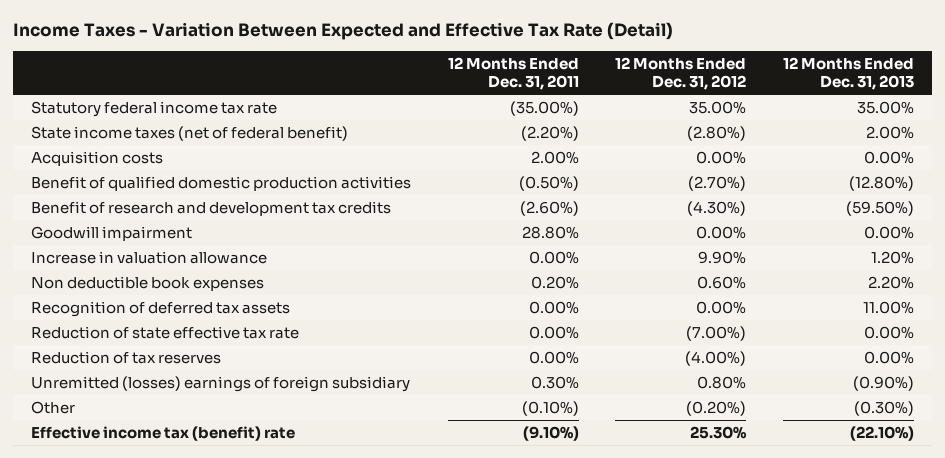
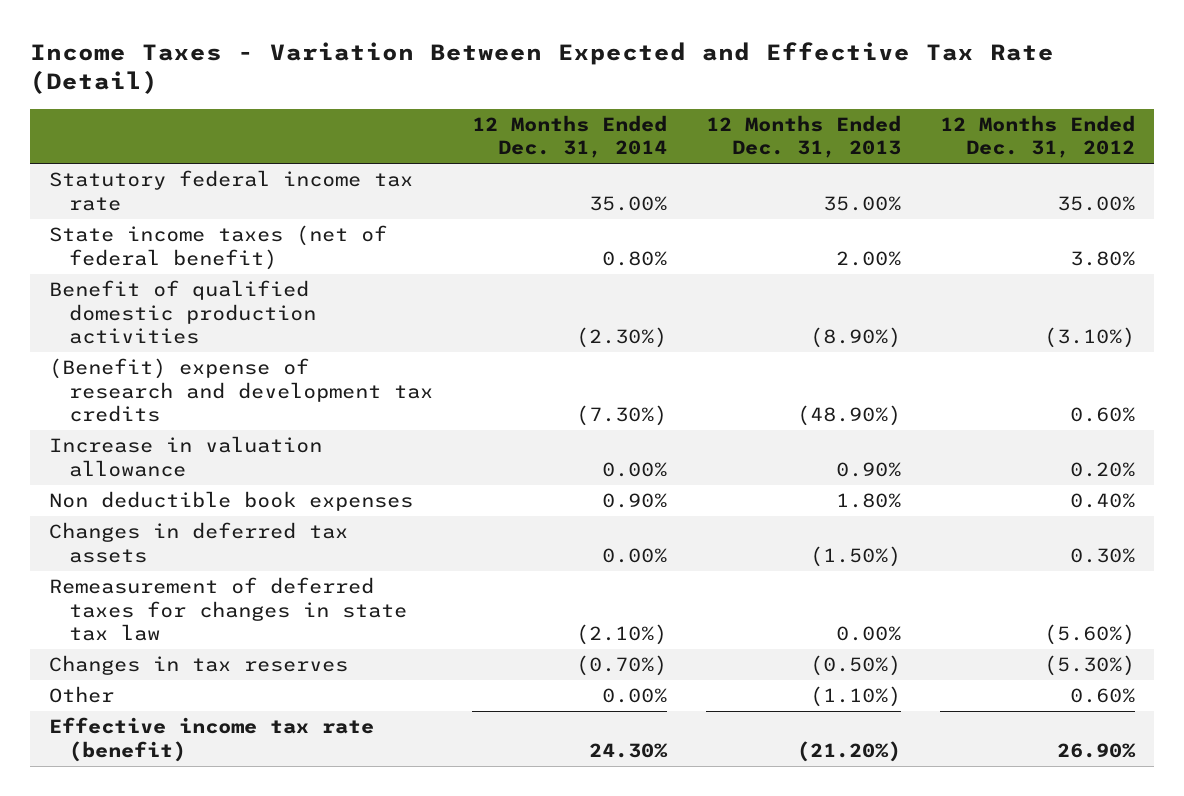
- | 12 Months Ended Dec. 31, 2011 | 12 Months Ended Dec. 31, 2012 | 12 Months Ended Dec. 31, 2013
+ | 12 Months Ended Dec. 31, 2014 | 12 Months Ended Dec. 31, 2013 | 12 Months Ended Dec. 31, 2012
- State income taxes (net of federal benefit) | (2.20%) | (2.80%) | 2.00%
- Acquisition costs | 2.00% | 0.00% | 0.00%
- Benefit of qualified domestic production activities | (0.50%) | (2.70%) | (12.80%)
- Benefit of research and development tax credits | (2.60%) | (4.30%) | (59.50%)
- Goodwill impairment | 28.80% | 0.00% | 0.00%
- Increase in valuation allowance | 0.00% | 9.90% | 1.20%
- Non deductible book expenses | 0.20% | 0.60% | 2.20%
- Recognition of deferred tax assets | 0.00% | 0.00% | 11.00%
- Reduction of state effective tax rate | 0.00% | (7.00%) | 0.00%
- Reduction of tax reserves | 0.00% | (4.00%) | 0.00%
- Unremitted (losses) earnings of foreign subsidiary | 0.30% | 0.80% | (0.90%)
- Other | (0.10%) | (0.20%) | (0.30%)
- Effective income tax (benefit) rate | (9.10%) | 25.30% | (22.10%)
+ State income taxes (net of federal benefit) | 0.80% | 2.00% | 3.80%
+ Benefit of qualified domestic production activities | (2.30%) | (8.90%) | (3.10%)
+ (Benefit) expense of research and development tax credits | (7.30%) | (48.90%) | 0.60%
+ Increase in valuation allowance | 0.00% | 0.90% | 0.20%
+ Non deductible book expenses | 0.90% | 1.80% | 0.40%
+ Changes in deferred tax assets | 0.00% | (1.50%) | 0.30%
+ Remeasurement of deferred taxes for changes in state tax law | (2.10%) | 0.00% | (5.60%)
+ Changes in tax reserves | (0.70%) | (0.50%) | (5.30%)
+ Other | 0.00% | (1.10%) | 0.60%
+ Effective income tax rate (benefit) | 24.30% | (21.20%) | 26.90%

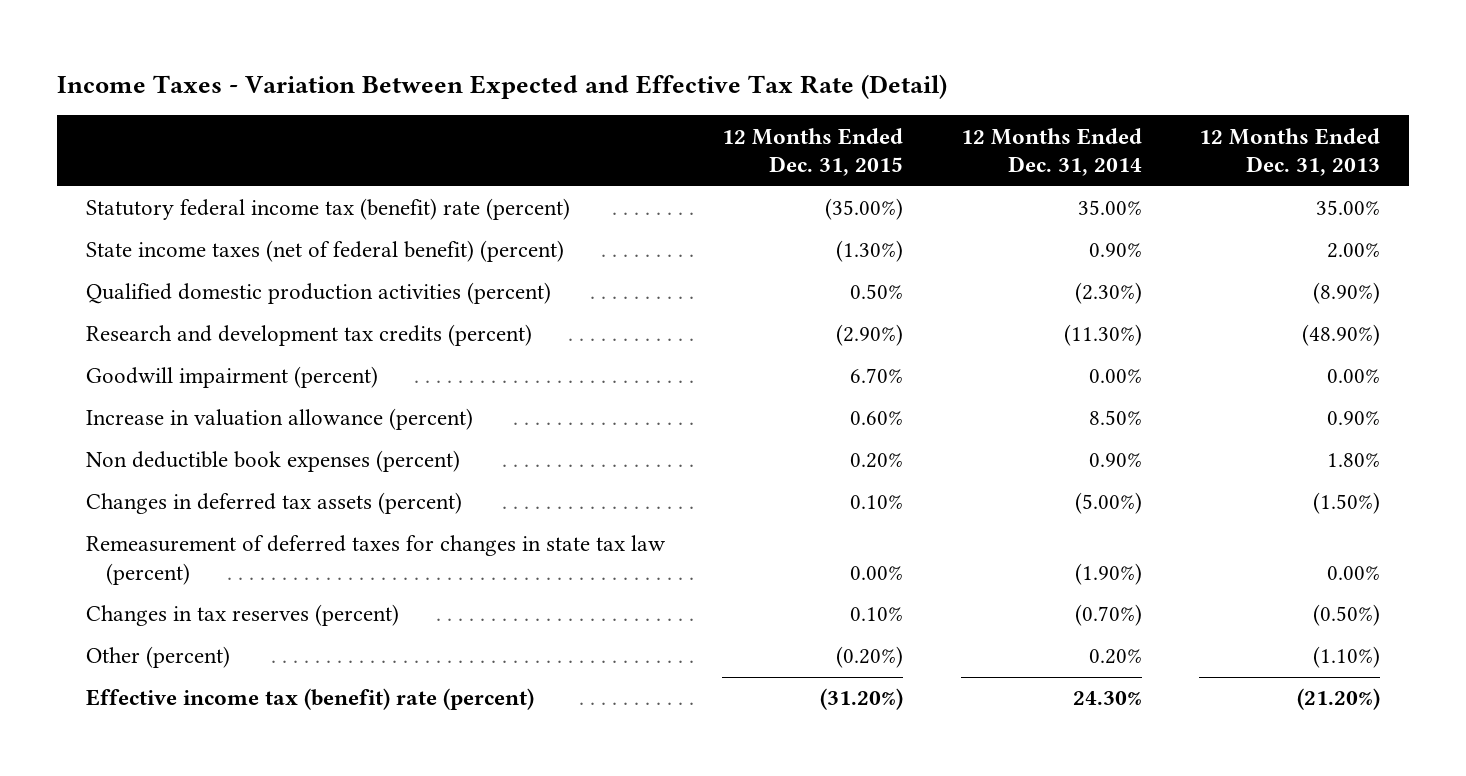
- | 12 Months Ended Dec. 31, 2014 | 12 Months Ended Dec. 31, 2013 | 12 Months Ended Dec. 31, 2012
+ | 12 Months Ended Dec. 31, 2015 | 12 Months Ended Dec. 31, 2014 | 12 Months Ended Dec. 31, 2013
- Statutory federal income tax rate | 35.00% | 35.00% | 35.00%
- State income taxes (net of federal benefit) | 0.80% | 2.00% | 3.80%
- Benefit of qualified domestic production activities | (2.30%) | (8.90%) | (3.10%)
- (Benefit) expense of research and development tax credits | (7.30%) | (48.90%) | 0.60%
- Increase in valuation allowance | 0.00% | 0.90% | 0.20%
- Non deductible book expenses | 0.90% | 1.80% | 0.40%
- Changes in deferred tax assets | 0.00% | (1.50%) | 0.30%
- Remeasurement of deferred taxes for changes in state tax law | (2.10%) | 0.00% | (5.60%)
- Changes in tax reserves | (0.70%) | (0.50%) | (5.30%)
- Other | 0.00% | (1.10%) | 0.60%
- Effective income tax rate (benefit) | 24.30% | (21.20%) | 26.90%
+ Statutory federal income tax (benefit) rate (percent) | (35.00%) | 35.00% | 35.00%
+ State income taxes (net of federal benefit) (percent) | (1.30%) | 0.90% | 2.00%
+ Qualified domestic production activities (percent) | 0.50% | (2.30%) | (8.90%)
+ Research and development tax credits (percent) | (2.90%) | (11.30%) | (48.90%)
+ Goodwill impairment (percent) | 6.70% | 0.00% | 0.00%
+ Increase in valuation allowance (percent) | 0.60% | 8.50% | 0.90%
+ Non deductible book expenses (percent) | 0.20% | 0.90% | 1.80%
+ Changes in deferred tax assets (percent) | 0.10% | (5.00%) | (1.50%)
+ Remeasurement of deferred taxes for changes in state tax law (percent) | 0.00% | (1.90%) | 0.00%
+ Changes in tax reserves (percent) | 0.10% | (0.70%) | (0.50%)
+ Other (percent) | (0.20%) | 0.20% | (1.10%)
+ Effective income tax (benefit) rate (percent) | (31.20%) | 24.30% | (21.20%)

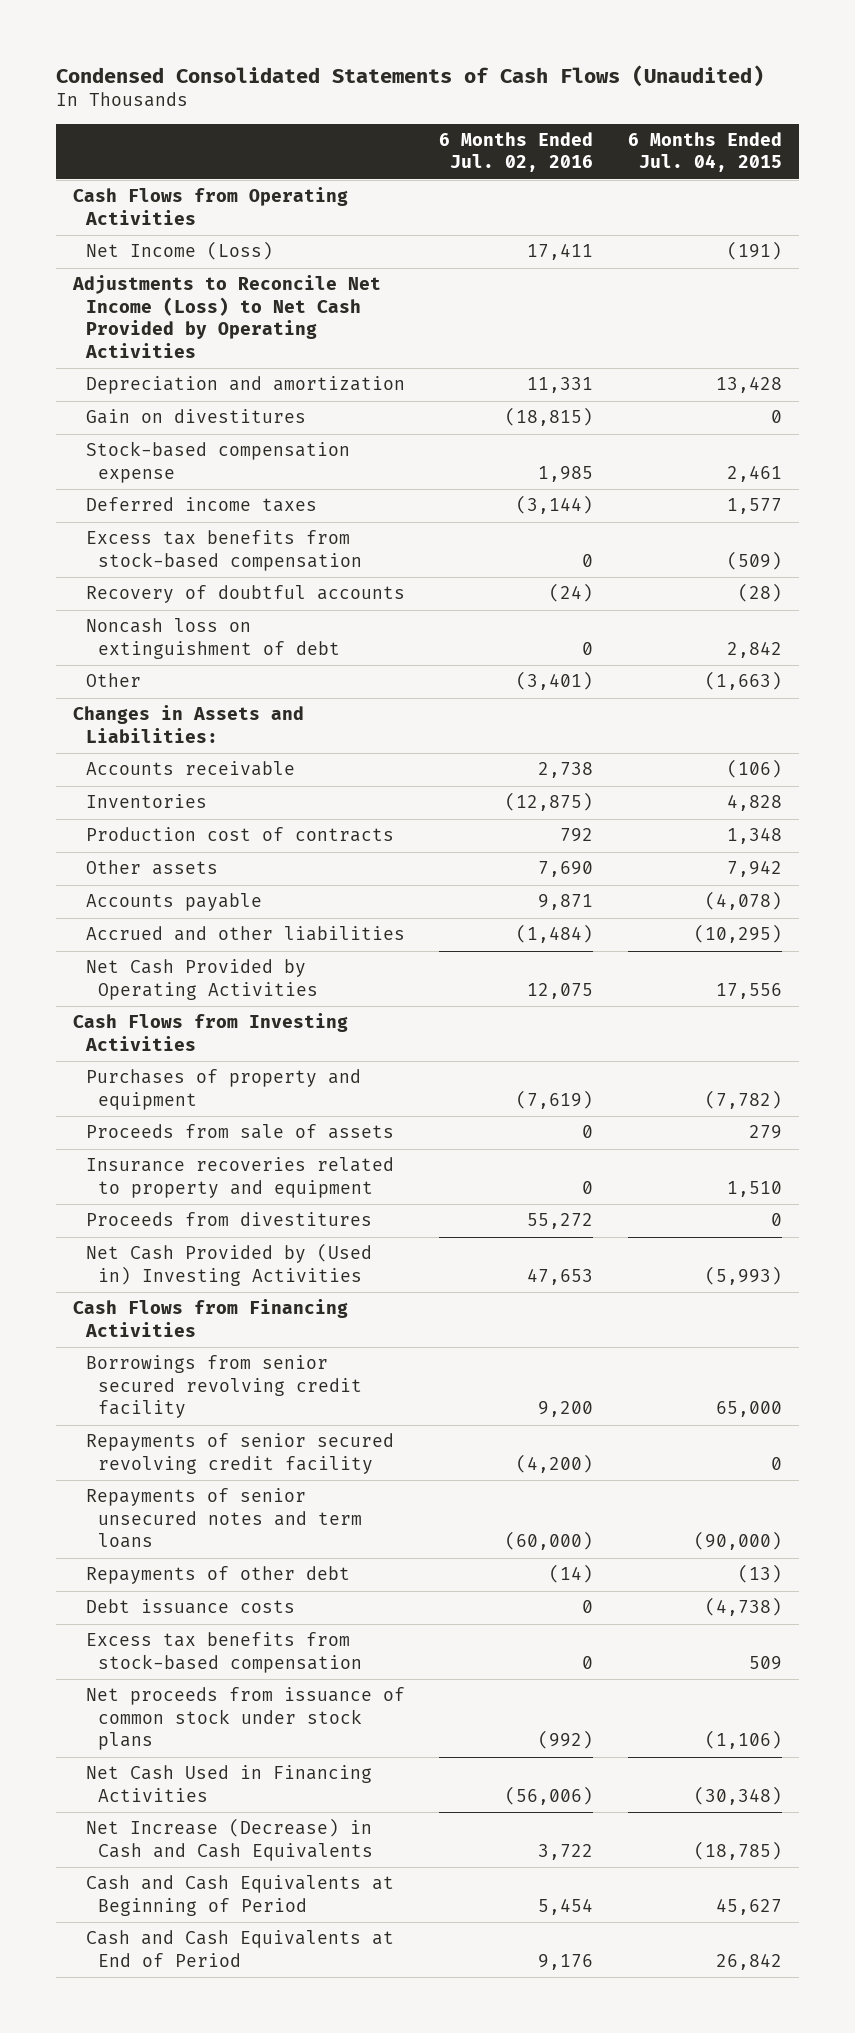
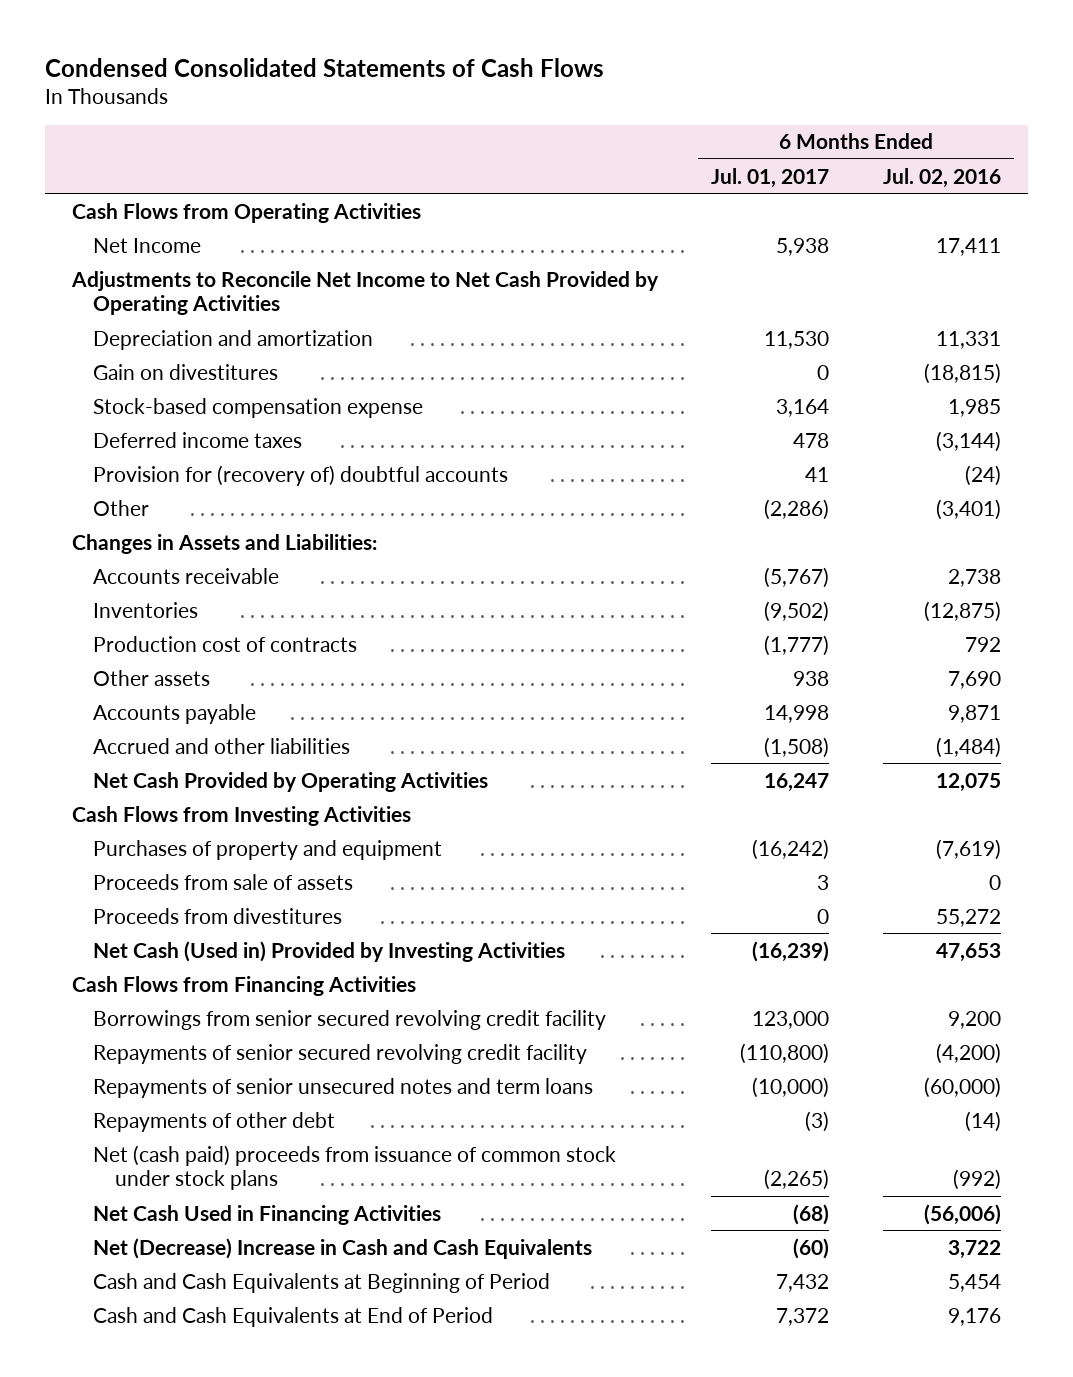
- Condensed Consolidated Statements of Cash Flows (Unaudited)
+ Condensed Consolidated Statements of Cash Flows
- | 6 Months Ended Jul. 02, 2016 | 6 Months Ended Jul. 04, 2015
+ | 6 Months Ended Jul. 01, 2017 | 6 Months Ended Jul. 02, 2016
- Net Income (Loss) | 17,411 | (191)
- Adjustments to Reconcile Net Income (Loss) to Net Cash Provided by Operating Activities
+ Net Income | 5,938 | 17,411
+ Adjustments to Reconcile Net Income to Net Cash Provided by Operating Activities
- Excess tax benefits from stock-based compensation | 0 | (509)
- Recovery of doubtful accounts | (24) | (28)
- Noncash loss on extinguishment of debt | 0 | 2,842
+ Provision for (recovery of) doubtful accounts | 41 | (24)
- Insurance recoveries related to property and equipment | 0 | 1,510
- Net Cash Provided by (Used in) Investing Activities | 47,653 | (5,993)
+ Net Cash (Used in) Provided by Investing Activities | (16,239) | 47,653
- Debt issuance costs | 0 | (4,738)
- Excess tax benefits from stock-based compensation | 0 | 509
- Net proceeds from issuance of common stock under stock plans | (992) | (1,106)
+ Net (cash paid) proceeds from issuance of common stock under stock plans | (2,265) | (992)
- Net Increase (Decrease) in Cash and Cash Equivalents | 3,722 | (18,785)
+ Net (Decrease) Increase in Cash and Cash Equivalents | (60) | 3,722

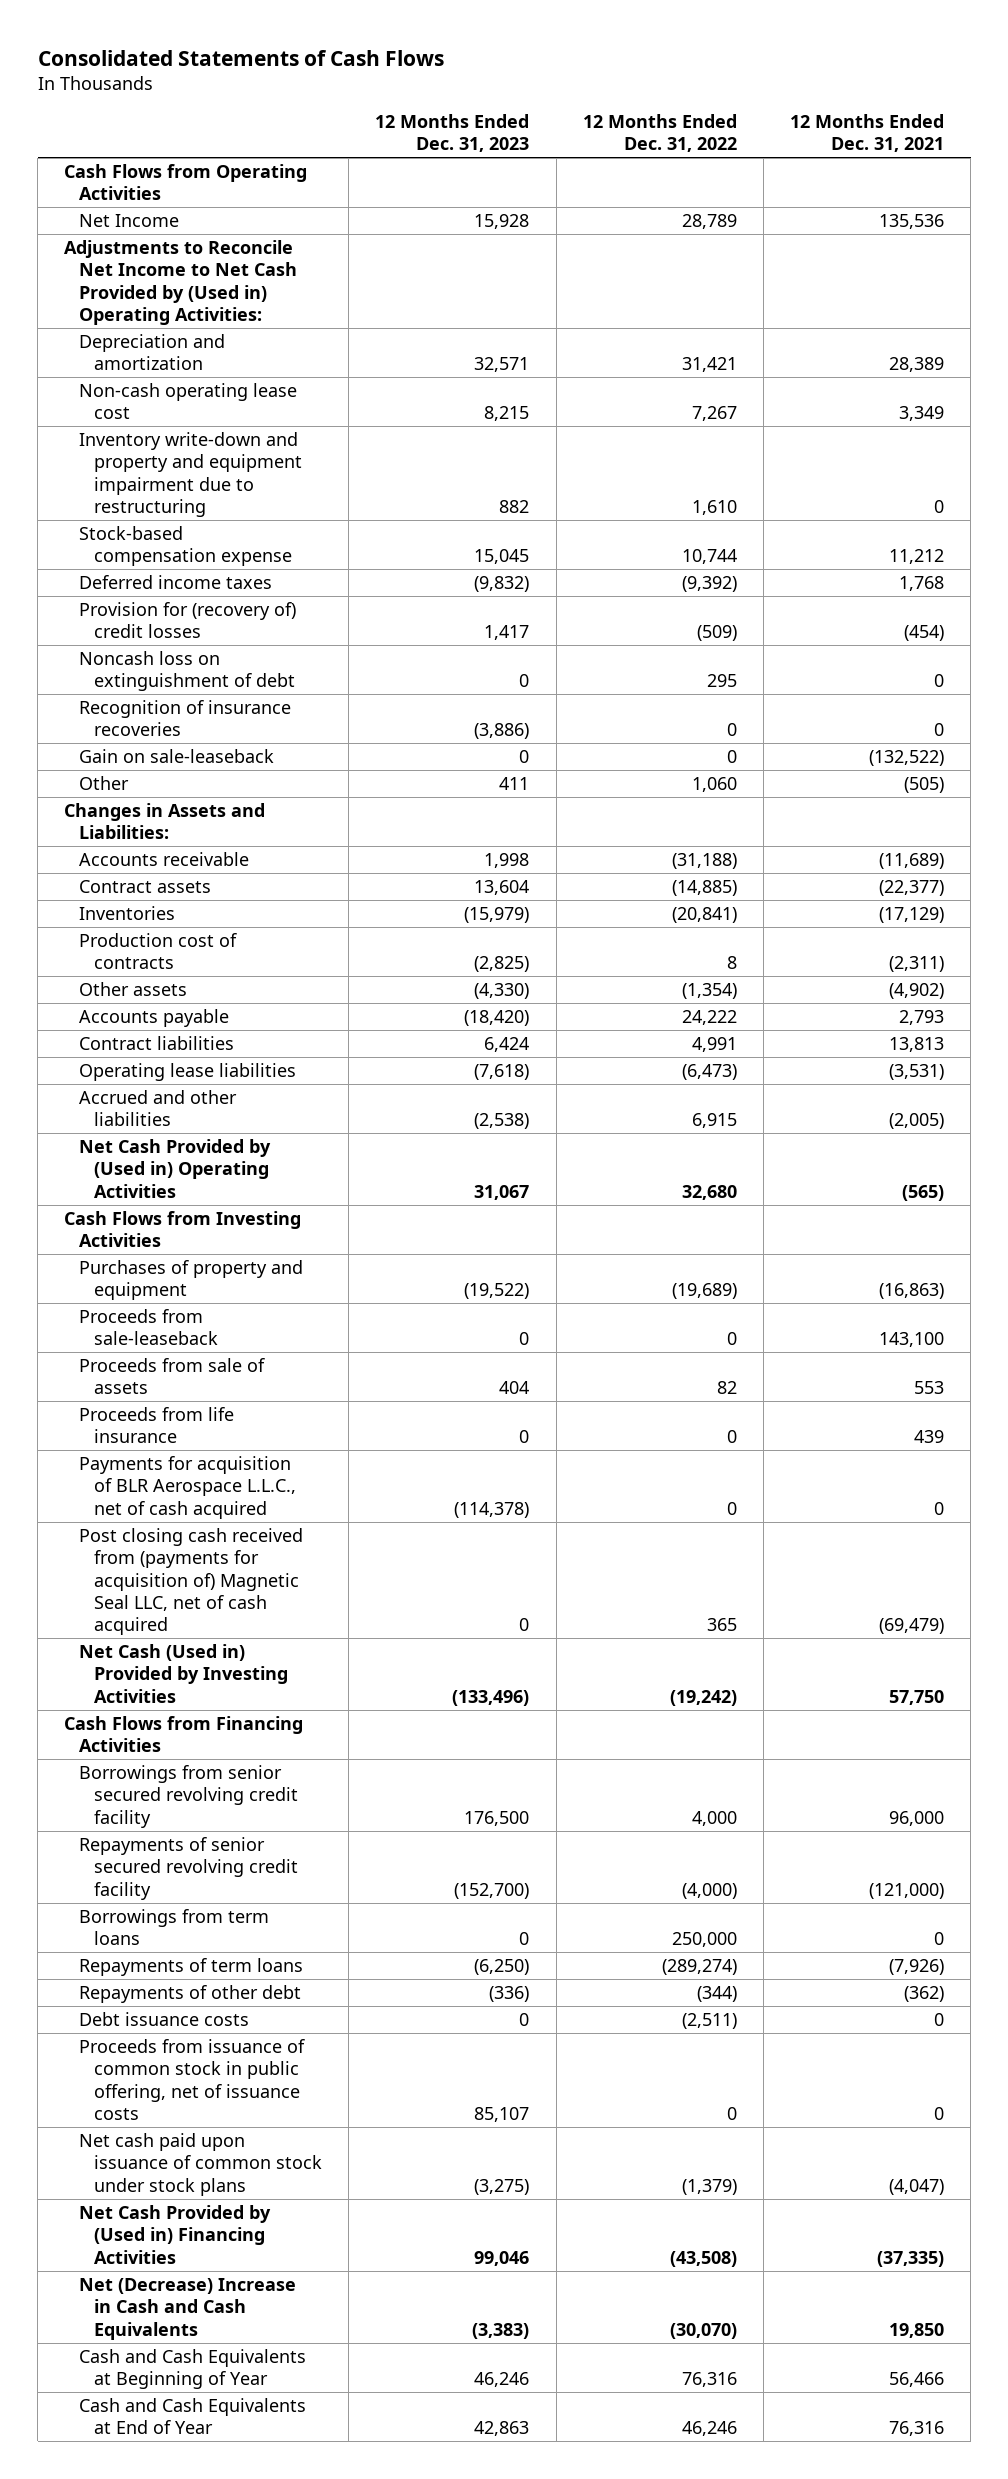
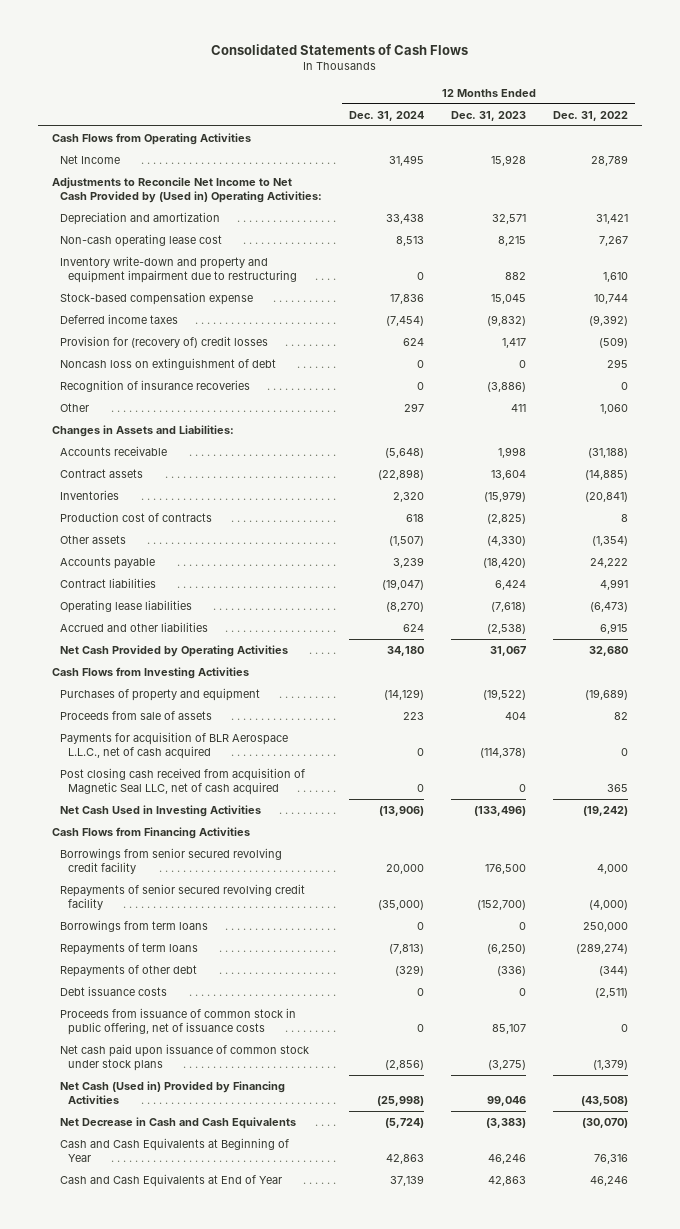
- | 12 Months Ended Dec. 31, 2023 | 12 Months Ended Dec. 31, 2022 | 12 Months Ended Dec. 31, 2021
+ | 12 Months Ended Dec. 31, 2024 | 12 Months Ended Dec. 31, 2023 | 12 Months Ended Dec. 31, 2022
- Gain on sale-leaseback | 0 | 0 | (132,522)
- Net Cash Provided by (Used in) Operating Activities | 31,067 | 32,680 | (565)
+ Net Cash Provided by Operating Activities | 34,180 | 31,067 | 32,680
- Proceeds from sale-leaseback | 0 | 0 | 143,100
- Proceeds from life insurance | 0 | 0 | 439
- Post closing cash received from (payments for acquisition of) Magnetic Seal LLC, net of cash acquired | 0 | 365 | (69,479)
- Net Cash (Used in) Provided by Investing Activities | (133,496) | (19,242) | 57,750
+ Post closing cash received from acquisition of Magnetic Seal LLC, net of cash acquired | 0 | 0 | 365
+ Net Cash Used in Investing Activities | (13,906) | (133,496) | (19,242)
- Net Cash Provided by (Used in) Financing Activities | 99,046 | (43,508) | (37,335)
- Net (Decrease) Increase in Cash and Cash Equivalents | (3,383) | (30,070) | 19,850
+ Net Cash (Used in) Provided by Financing Activities | (25,998) | 99,046 | (43,508)
+ Net Decrease in Cash and Cash Equivalents | (5,724) | (3,383) | (30,070)

